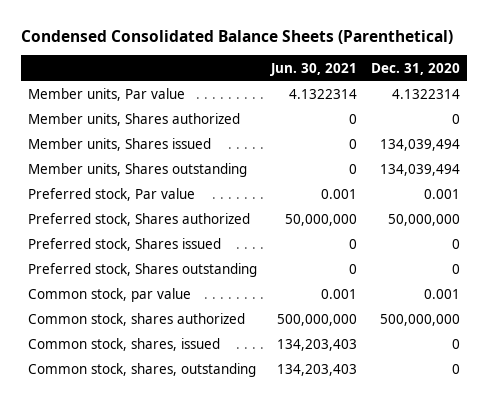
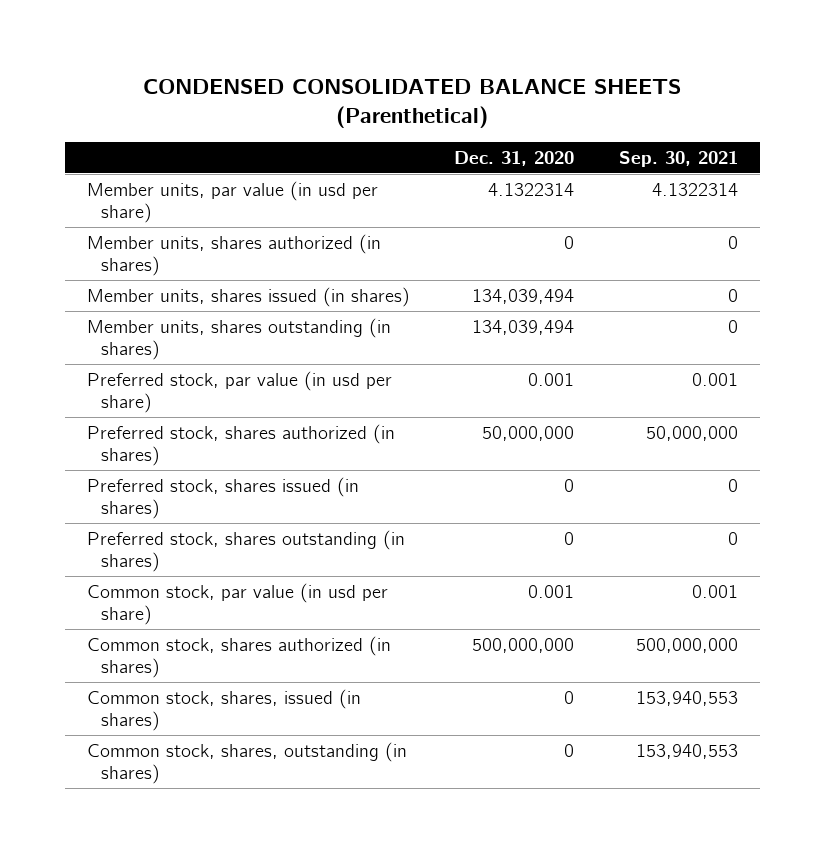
- Condensed Consolidated Balance Sheets (Parenthetical)
+ CONDENSED CONSOLIDATED BALANCE SHEETS (Parenthetical)
- | Jun. 30, 2021 | Dec. 31, 2020
+ | Dec. 31, 2020 | Sep. 30, 2021
- Member units, Par value | 4.1322314 | 4.1322314
- Member units, Shares authorized | 0 | 0
- Member units, Shares issued | 0 | 134,039,494
- Member units, Shares outstanding | 0 | 134,039,494
- Preferred stock, Par value | 0.001 | 0.001
- Preferred stock, Shares authorized | 50,000,000 | 50,000,000
- Preferred stock, Shares issued | 0 | 0
- Preferred stock, Shares outstanding | 0 | 0
- Common stock, par value | 0.001 | 0.001
- Common stock, shares authorized | 500,000,000 | 500,000,000
- Common stock, shares, issued | 134,203,403 | 0
- Common stock, shares, outstanding | 134,203,403 | 0
+ Member units, par value (in usd per share) | 4.1322314 | 4.1322314
+ Member units, shares authorized (in shares) | 0 | 0
+ Member units, shares issued (in shares) | 134,039,494 | 0
+ Member units, shares outstanding (in shares) | 134,039,494 | 0
+ Preferred stock, par value (in usd per share) | 0.001 | 0.001
+ Preferred stock, shares authorized (in shares) | 50,000,000 | 50,000,000
+ Preferred stock, shares issued (in shares) | 0 | 0
+ Preferred stock, shares outstanding (in shares) | 0 | 0
+ Common stock, par value (in usd per share) | 0.001 | 0.001
+ Common stock, shares authorized (in shares) | 500,000,000 | 500,000,000
+ Common stock, shares, issued (in shares) | 0 | 153,940,553
+ Common stock, shares, outstanding (in shares) | 0 | 153,940,553

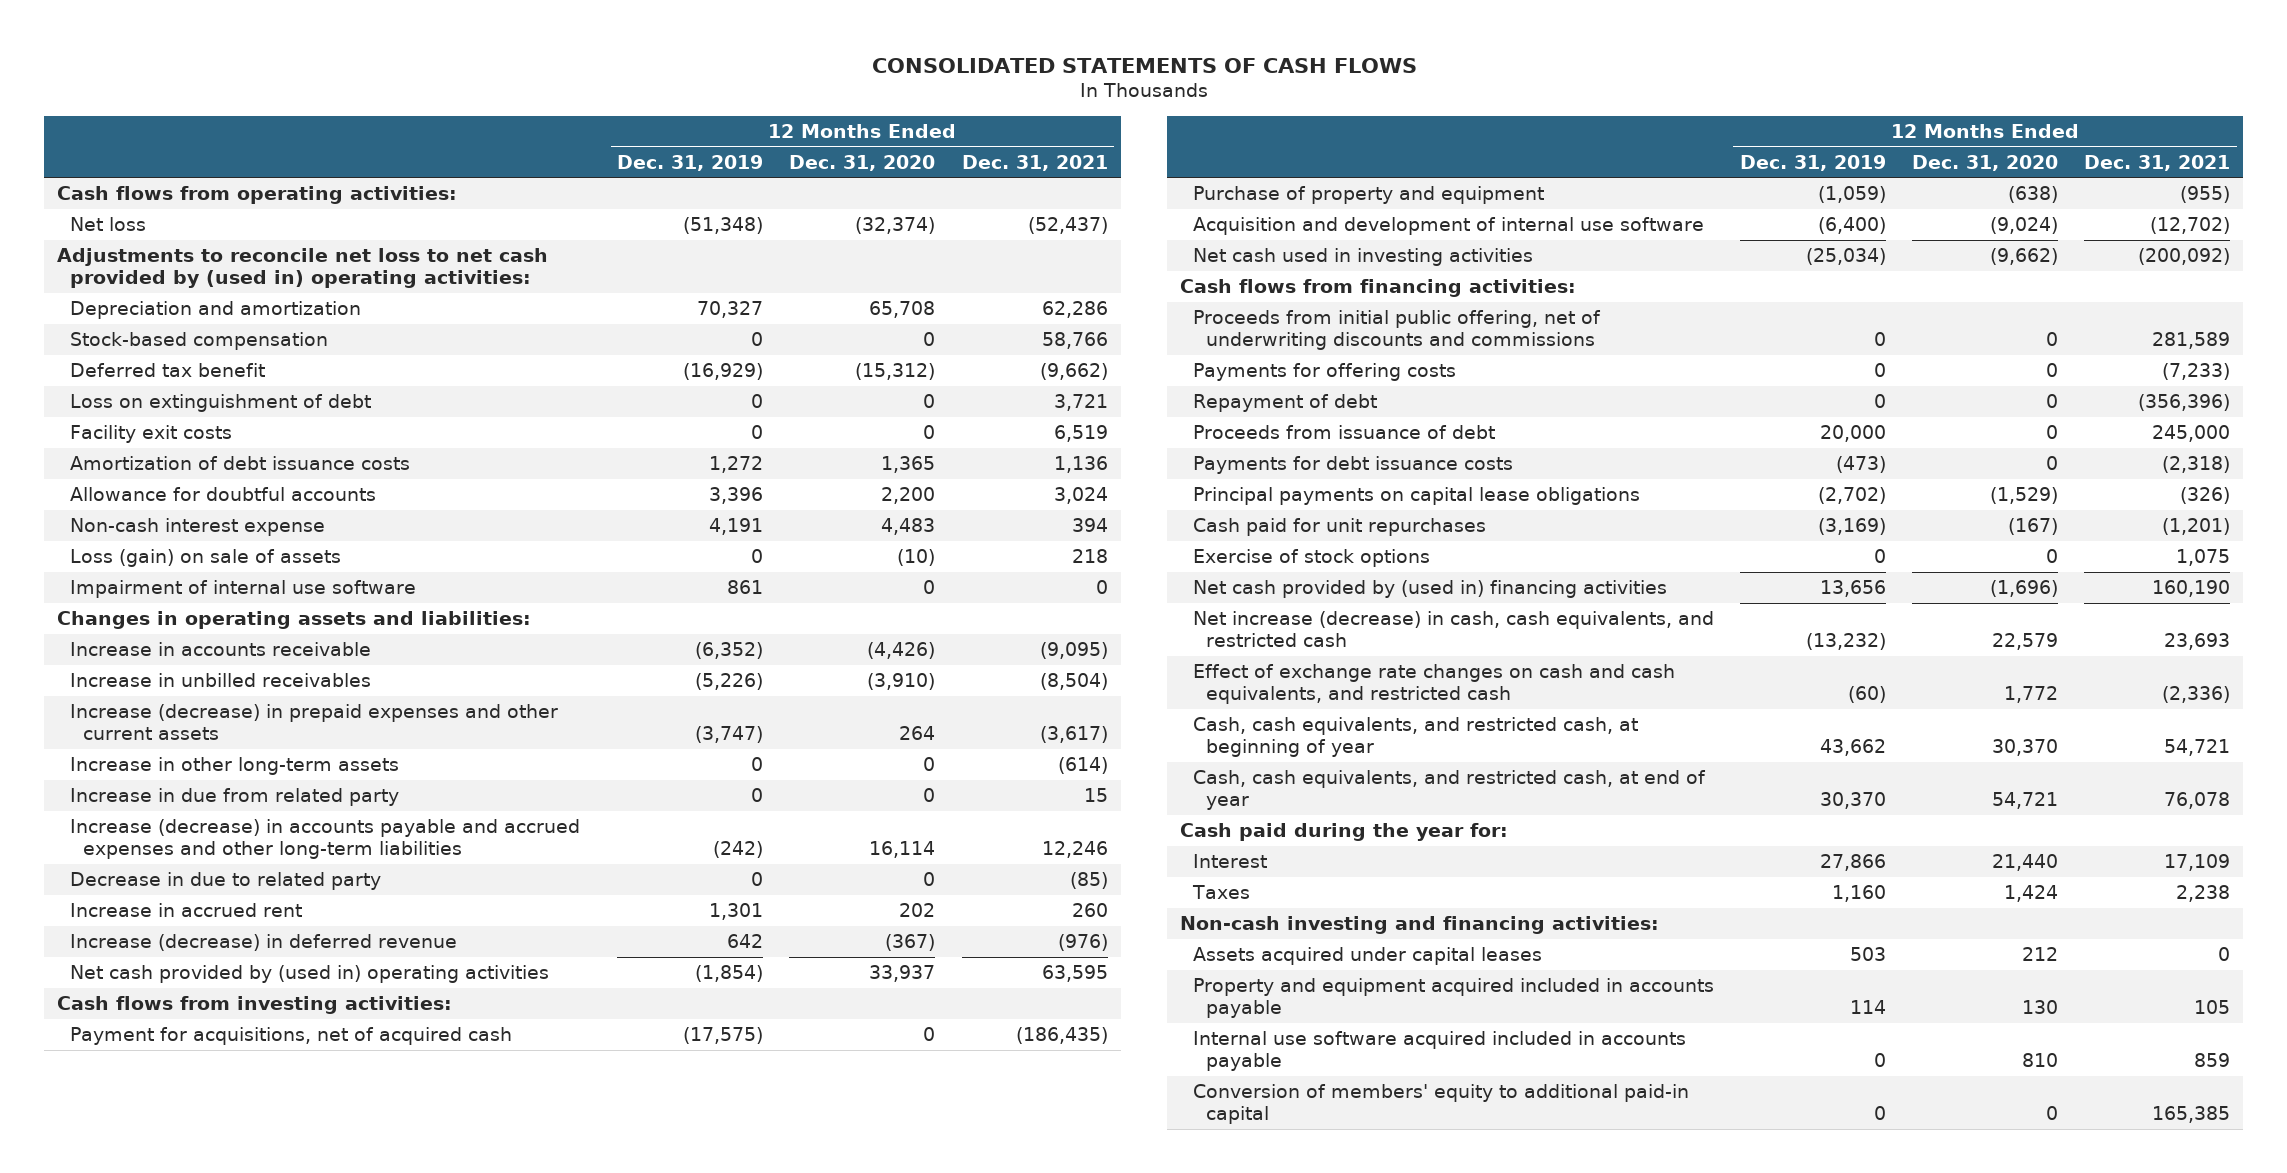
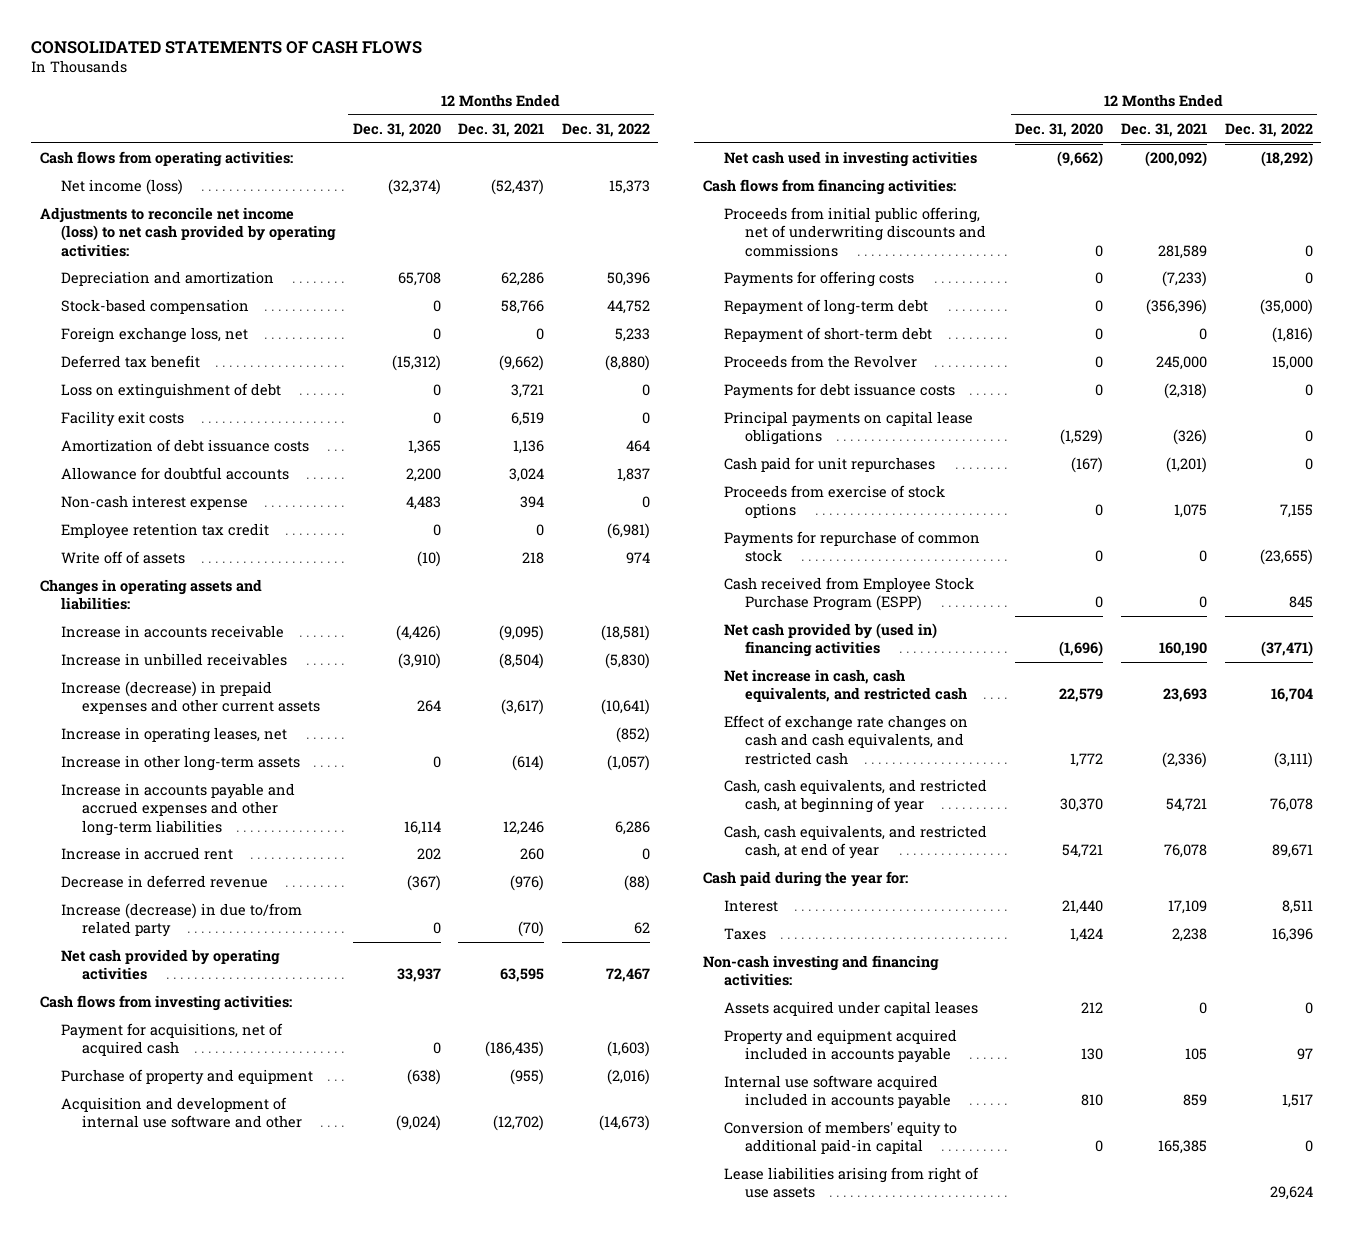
- | 12 Months Ended Dec. 31, 2019 | 12 Months Ended Dec. 31, 2020 | 12 Months Ended Dec. 31, 2021
+ | 12 Months Ended Dec. 31, 2020 | 12 Months Ended Dec. 31, 2021 | 12 Months Ended Dec. 31, 2022
- Net loss | (51,348) | (32,374) | (52,437)
- Adjustments to reconcile net loss to net cash provided by (used in) operating activities:
+ Net income (loss) | (32,374) | (52,437) | 15,373
+ Adjustments to reconcile net income (loss) to net cash provided by operating activities:
+ Foreign exchange loss, net | 0 | 0 | 5,233
- Loss (gain) on sale of assets | 0 | (10) | 218
- Impairment of internal use software | 861 | 0 | 0
+ Employee retention tax credit | 0 | 0 | (6,981)
+ Write off of assets | (10) | 218 | 974
+ Increase in operating leases, net | | | (852)
- Increase in due from related party | 0 | 0 | 15
- Increase (decrease) in accounts payable and accrued expenses and other long-term liabilities | (242) | 16,114 | 12,246
- Decrease in due to related party | 0 | 0 | (85)
+ Increase in accounts payable and accrued expenses and other long-term liabilities | 16,114 | 12,246 | 6,286
- Increase (decrease) in deferred revenue | 642 | (367) | (976)
- Net cash provided by (used in) operating activities | (1,854) | 33,937 | 63,595
+ Decrease in deferred revenue | (367) | (976) | (88)
+ Increase (decrease) in due to/from related party | 0 | (70) | 62
+ Net cash provided by operating activities | 33,937 | 63,595 | 72,467
- Acquisition and development of internal use software | (6,400) | (9,024) | (12,702)
+ Acquisition and development of internal use software and other | (9,024) | (12,702) | (14,673)
- Repayment of debt | 0 | 0 | (356,396)
- Proceeds from issuance of debt | 20,000 | 0 | 245,000
+ Repayment of long-term debt | 0 | (356,396) | (35,000)
+ Repayment of short-term debt | 0 | 0 | (1,816)
+ Proceeds from the Revolver | 0 | 245,000 | 15,000
- Exercise of stock options | 0 | 0 | 1,075
+ Proceeds from exercise of stock options | 0 | 1,075 | 7,155
+ Payments for repurchase of common stock | 0 | 0 | (23,655)
+ Cash received from Employee Stock Purchase Program (ESPP) | 0 | 0 | 845
- Net increase (decrease) in cash, cash equivalents, and restricted cash | (13,232) | 22,579 | 23,693
+ Net increase in cash, cash equivalents, and restricted cash | 22,579 | 23,693 | 16,704
+ Lease liabilities arising from right of use assets | | | 29,624

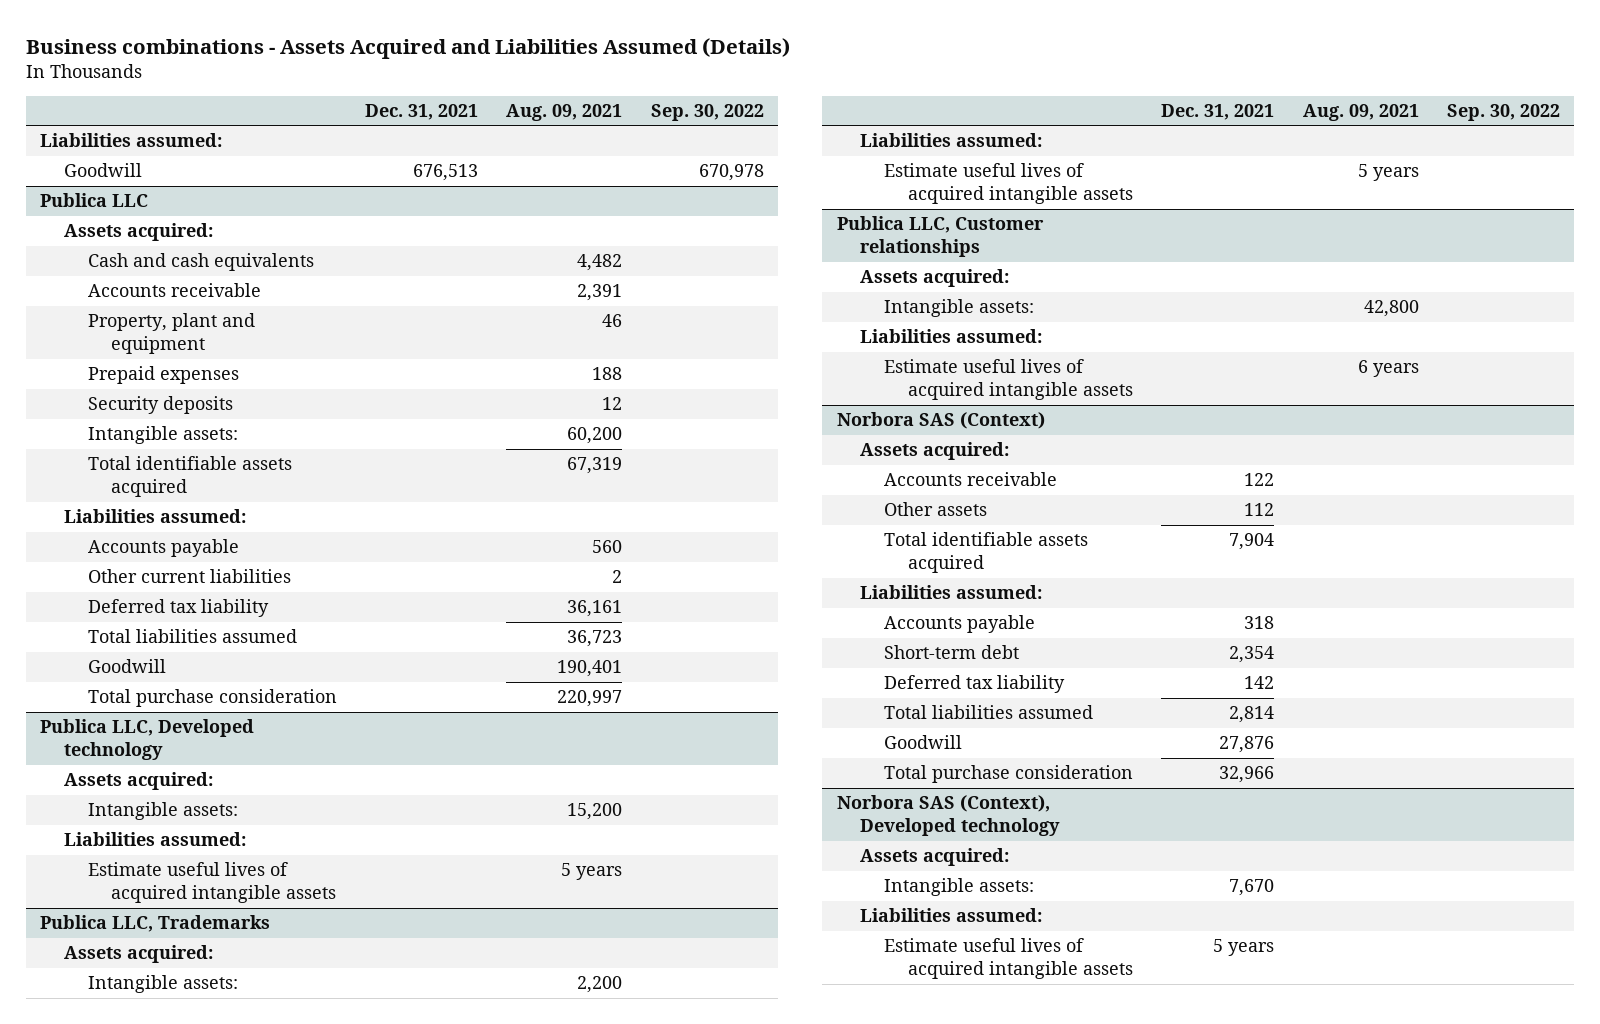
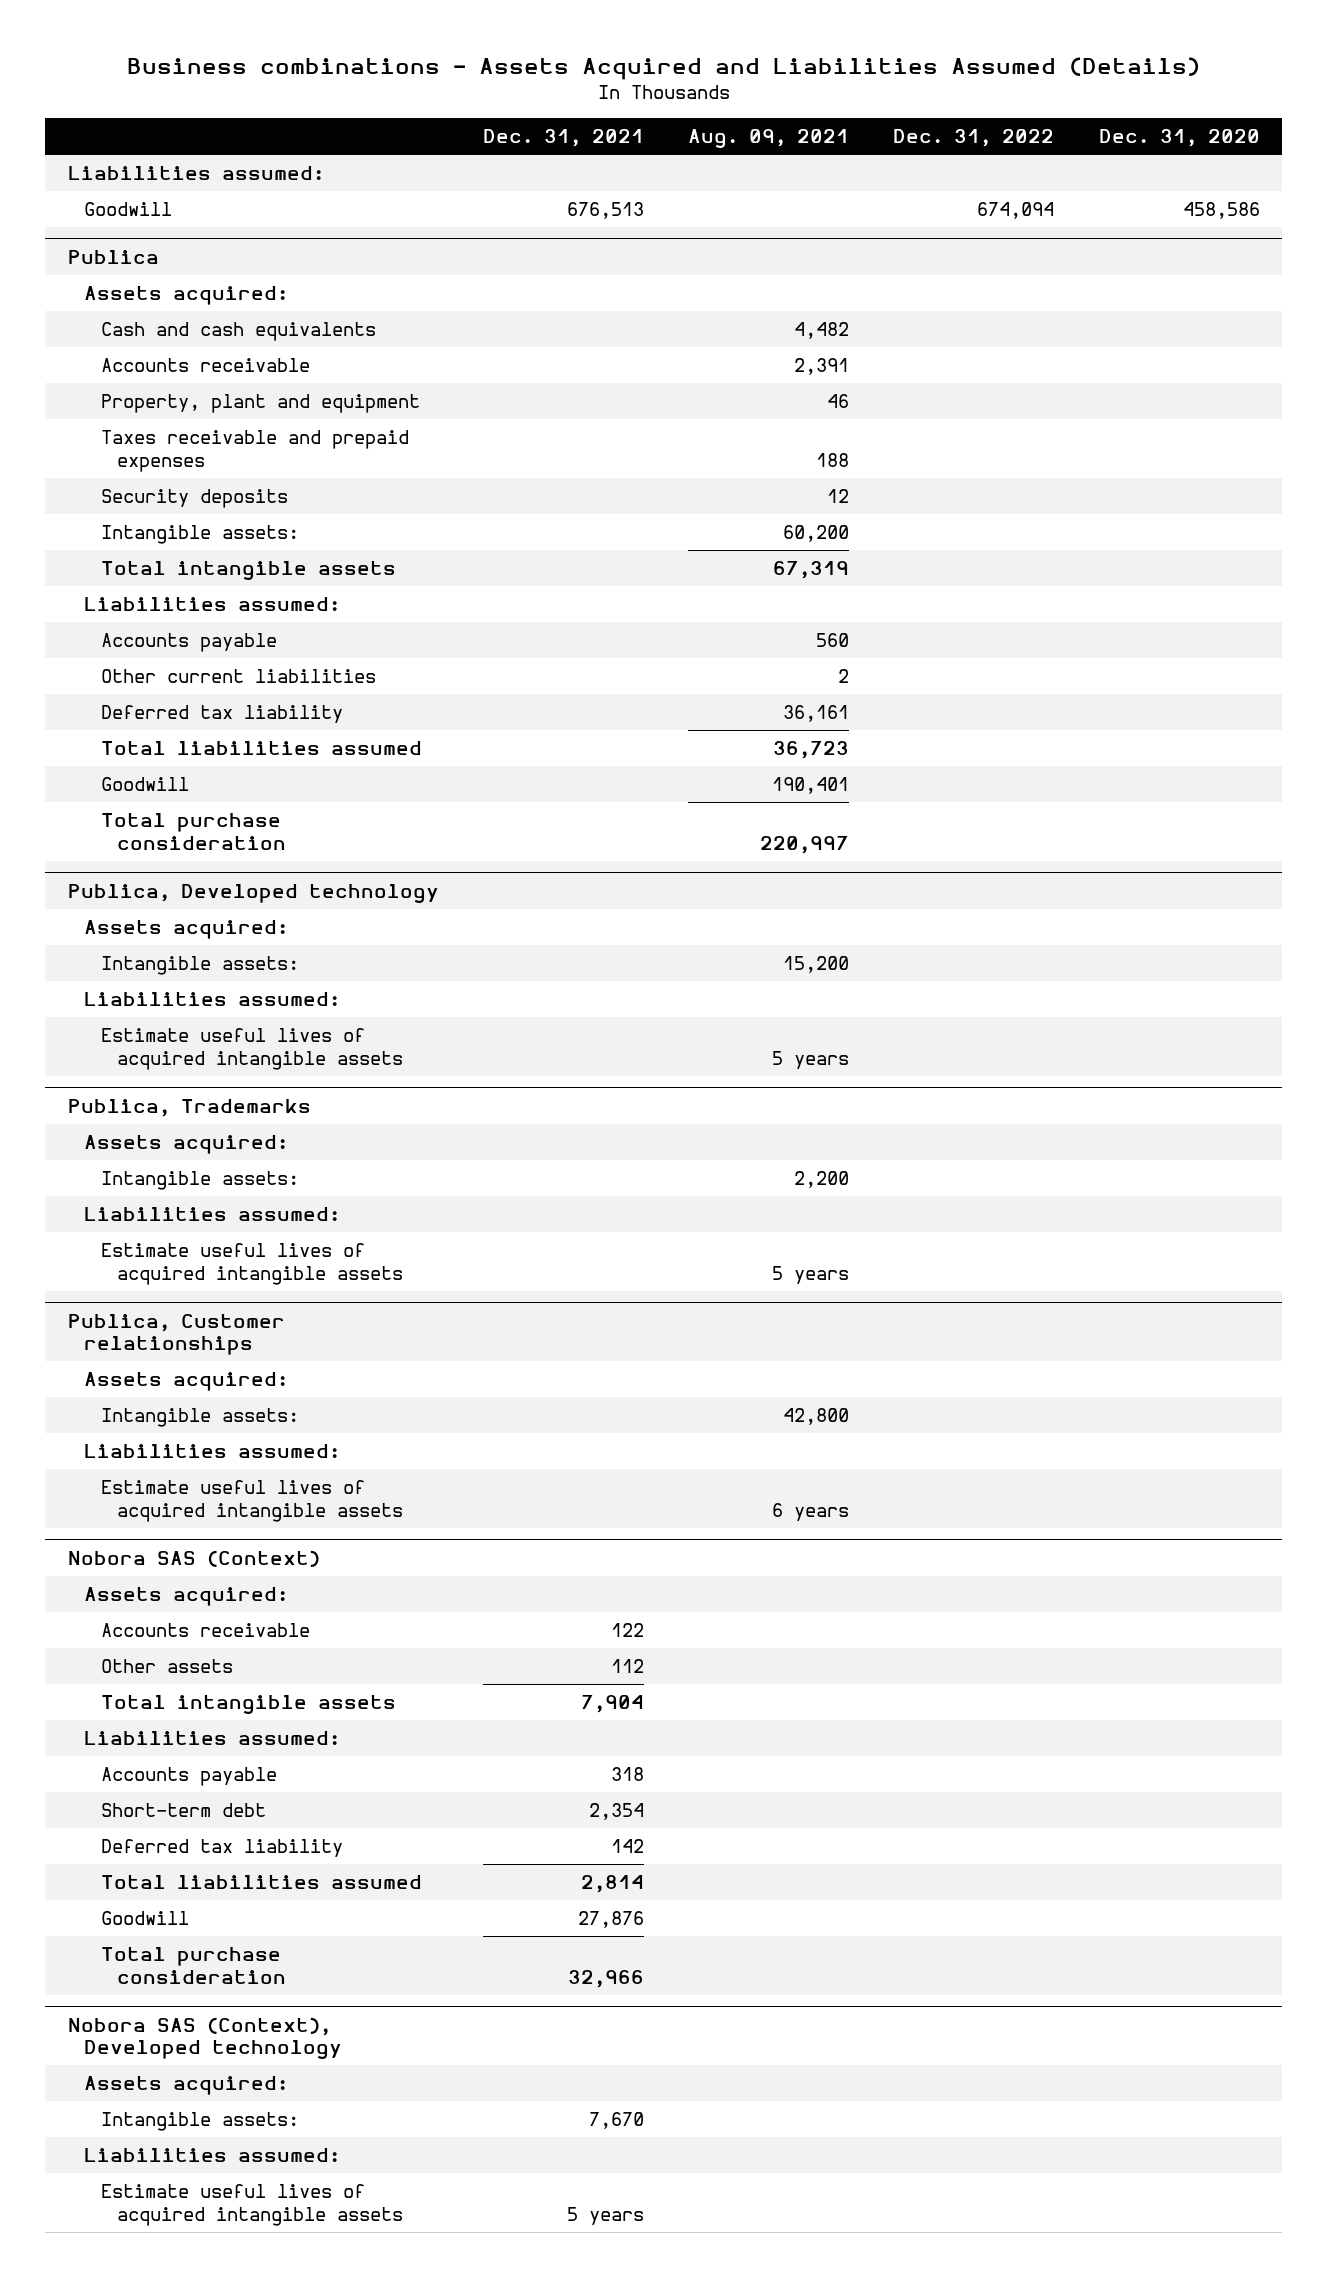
- | Dec. 31, 2021 | Aug. 09, 2021 | Sep. 30, 2022
+ | Dec. 31, 2021 | Aug. 09, 2021 | Dec. 31, 2022 | Dec. 31, 2020
- Publica LLC
+ Publica
- Prepaid expenses | | 188 |
+ Taxes receivable and prepaid expenses | | 188 | |
- Total identifiable assets acquired | | 67,319 |
+ Total intangible assets | | 67,319 | |
- Publica LLC, Developed technology
+ Publica, Developed technology
- Publica LLC, Trademarks
+ Publica, Trademarks
- Publica LLC, Customer relationships
+ Publica, Customer relationships
- Norbora SAS (Context)
+ Nobora SAS (Context)
- Total identifiable assets acquired | 7,904 | |
+ Total intangible assets | 7,904 | | |
- Norbora SAS (Context), Developed technology
+ Nobora SAS (Context), Developed technology

